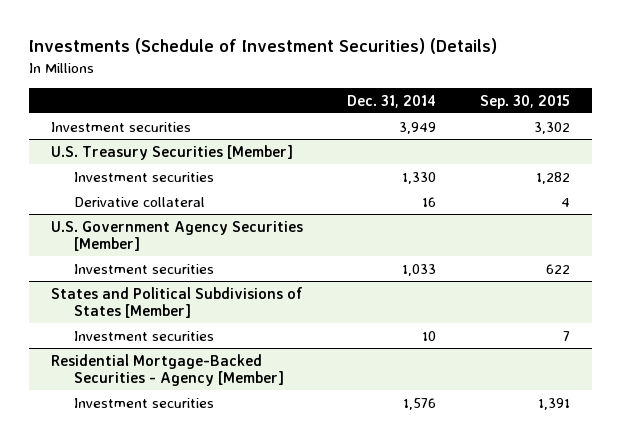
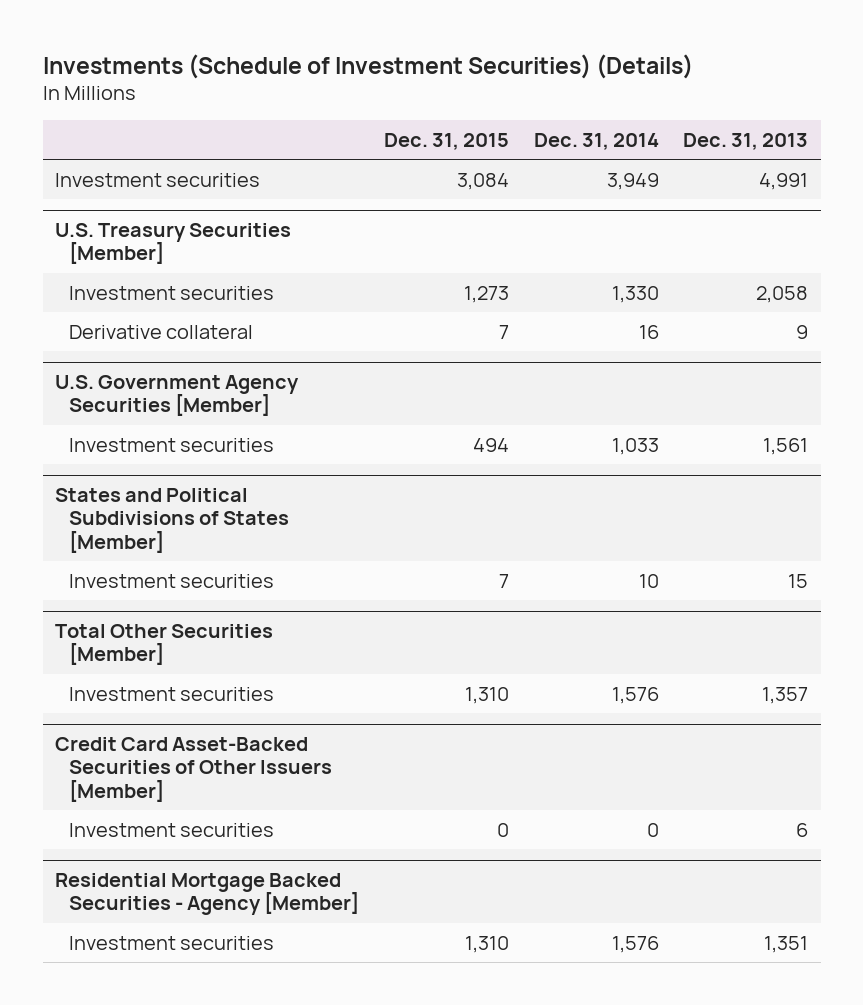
- | Dec. 31, 2014 | Sep. 30, 2015
+ | Dec. 31, 2015 | Dec. 31, 2014 | Dec. 31, 2013
- Residential Mortgage-Backed Securities - Agency [Member]
+ Total Other Securities [Member]
+ Credit Card Asset-Backed Securities of Other Issuers [Member]
+ Investment securities | 0 | 0 | 6
+ Residential Mortgage Backed Securities - Agency [Member]
+ Investment securities | 1,310 | 1,576 | 1,351

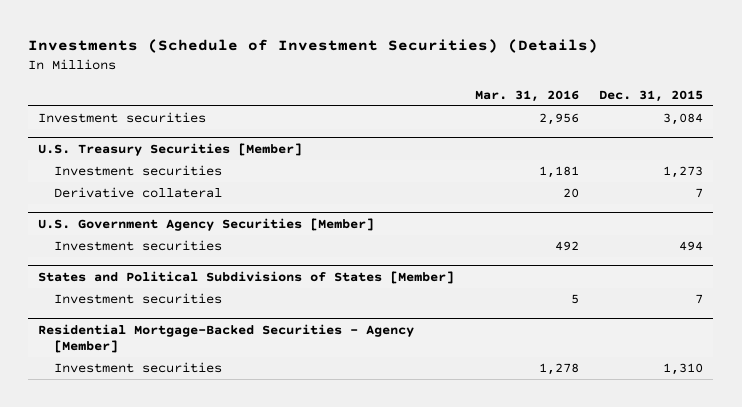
- | Dec. 31, 2015 | Dec. 31, 2014 | Dec. 31, 2013
+ | Mar. 31, 2016 | Dec. 31, 2015
- Total Other Securities [Member]
- Investment securities | 1,310 | 1,576 | 1,357
- Credit Card Asset-Backed Securities of Other Issuers [Member]
- Investment securities | 0 | 0 | 6
- Residential Mortgage Backed Securities - Agency [Member]
+ Residential Mortgage-Backed Securities - Agency [Member]

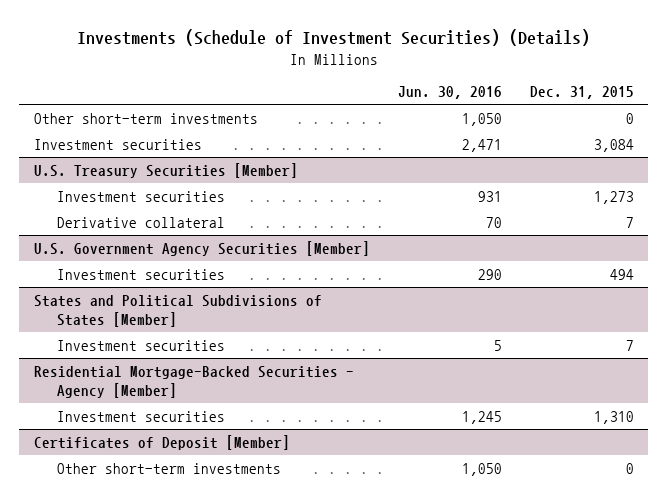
- | Mar. 31, 2016 | Dec. 31, 2015
+ | Jun. 30, 2016 | Dec. 31, 2015
+ Other short-term investments | 1,050 | 0
+ Certificates of Deposit [Member]
+ Other short-term investments | 1,050 | 0

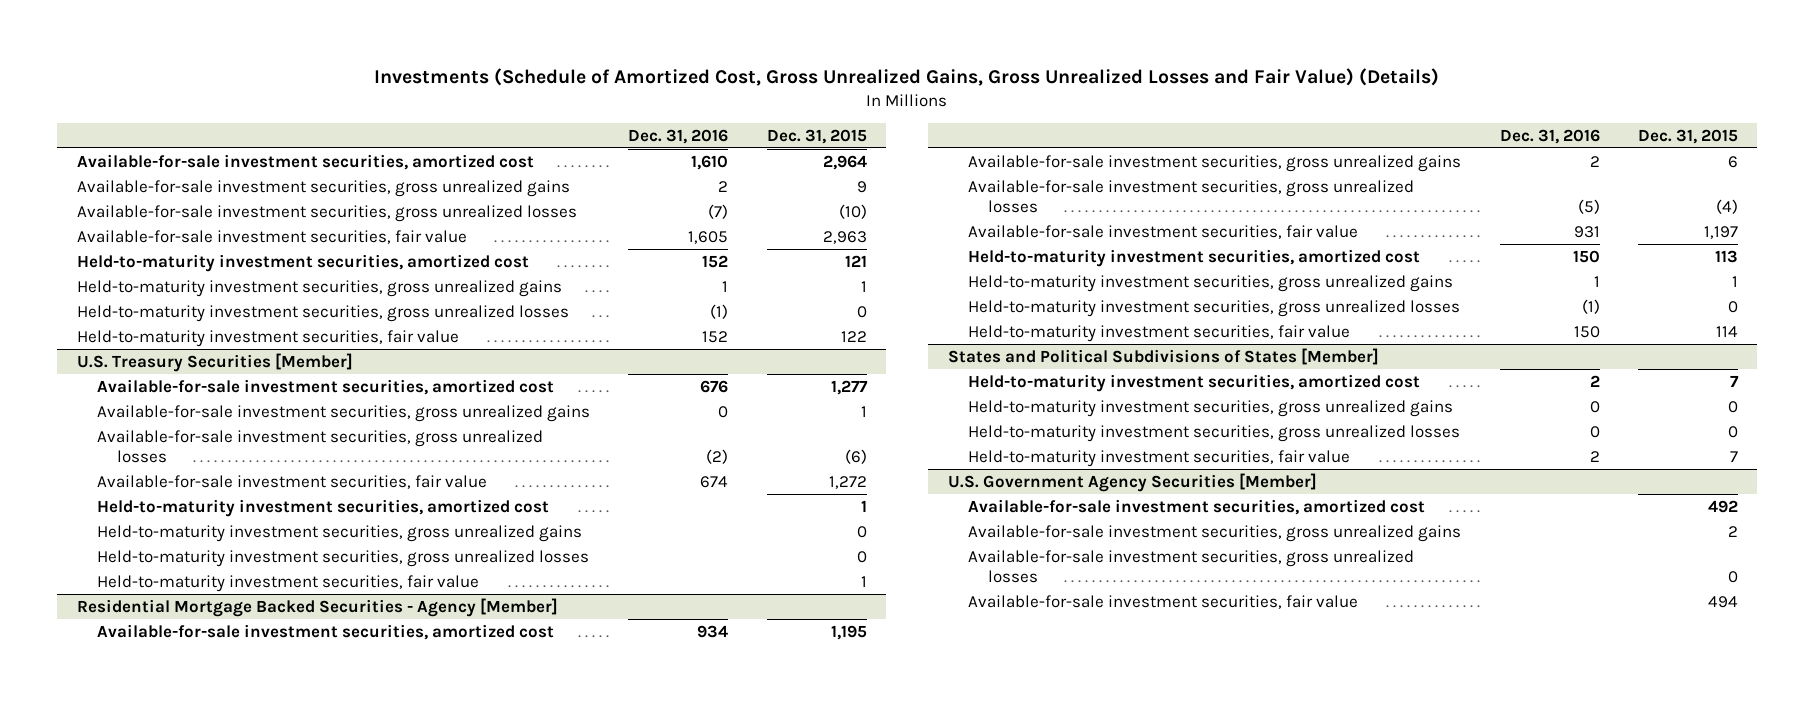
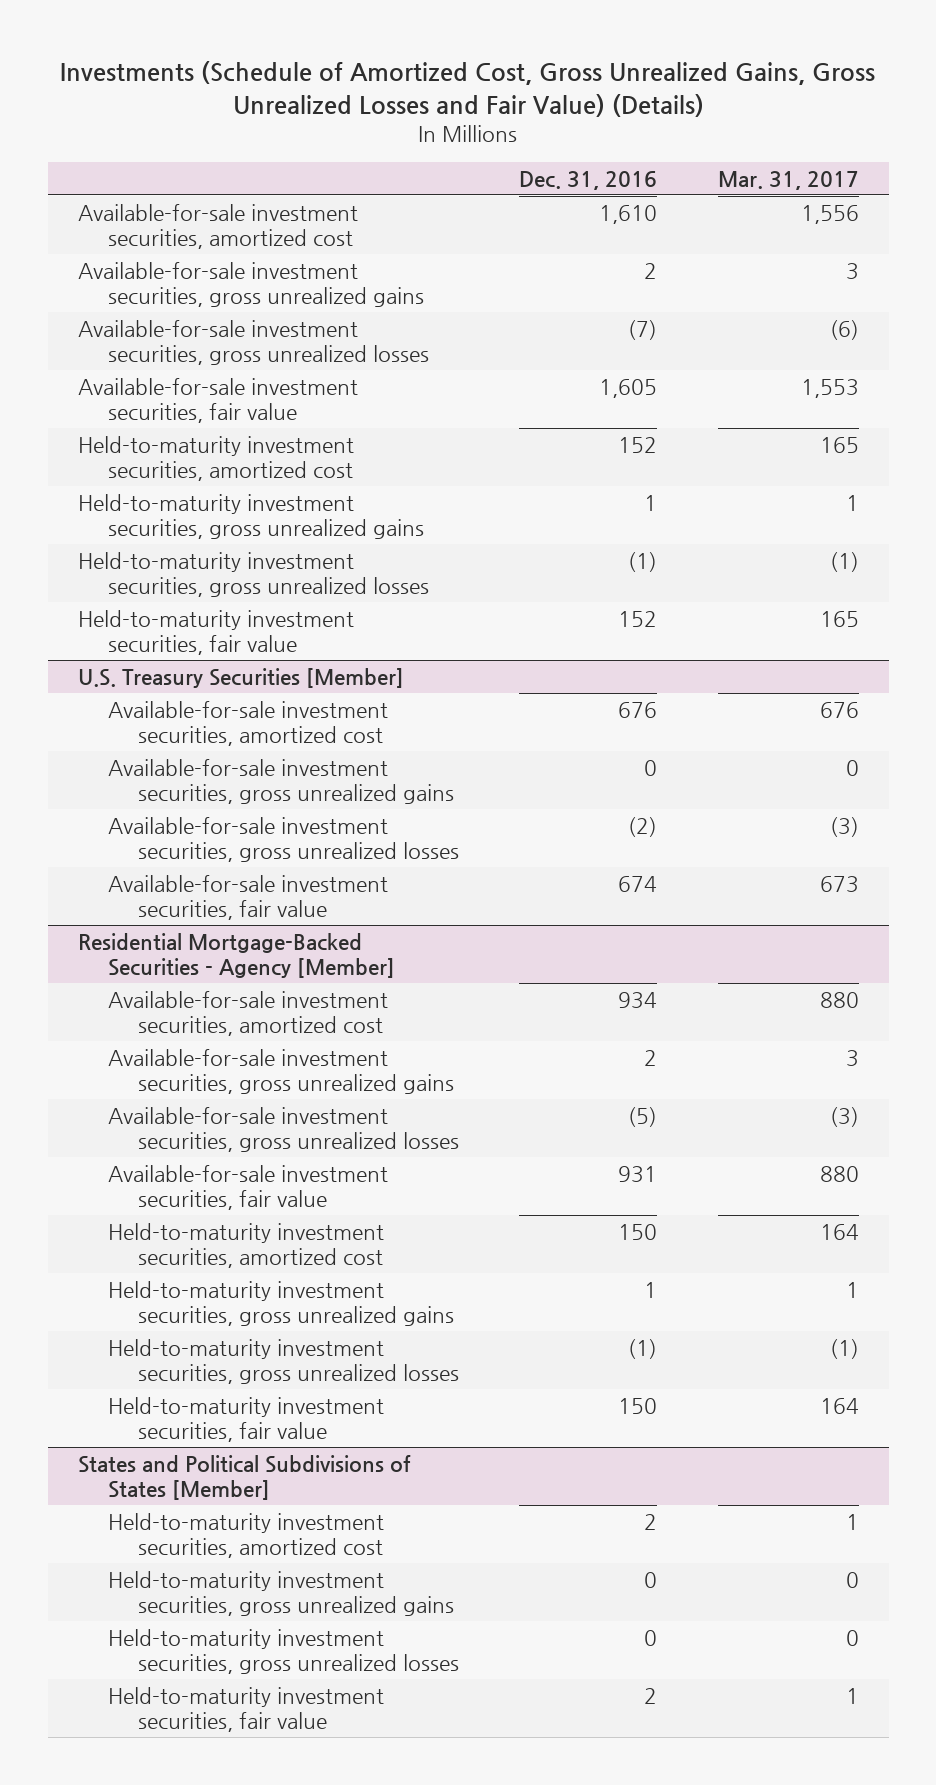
- | Dec. 31, 2016 | Dec. 31, 2015
+ | Dec. 31, 2016 | Mar. 31, 2017
@ U.S. Treasury Securities [Member]
- Held-to-maturity investment securities, amortized cost | | 1
- Held-to-maturity investment securities, gross unrealized gains | | 0
- Held-to-maturity investment securities, gross unrealized losses | | 0
- Held-to-maturity investment securities, fair value | | 1
- Residential Mortgage Backed Securities - Agency [Member]
+ Residential Mortgage-Backed Securities - Agency [Member]
- U.S. Government Agency Securities [Member]
- Available-for-sale investment securities, amortized cost | | 492
- Available-for-sale investment securities, gross unrealized gains | | 2
- Available-for-sale investment securities, gross unrealized losses | | 0
- Available-for-sale investment securities, fair value | | 494

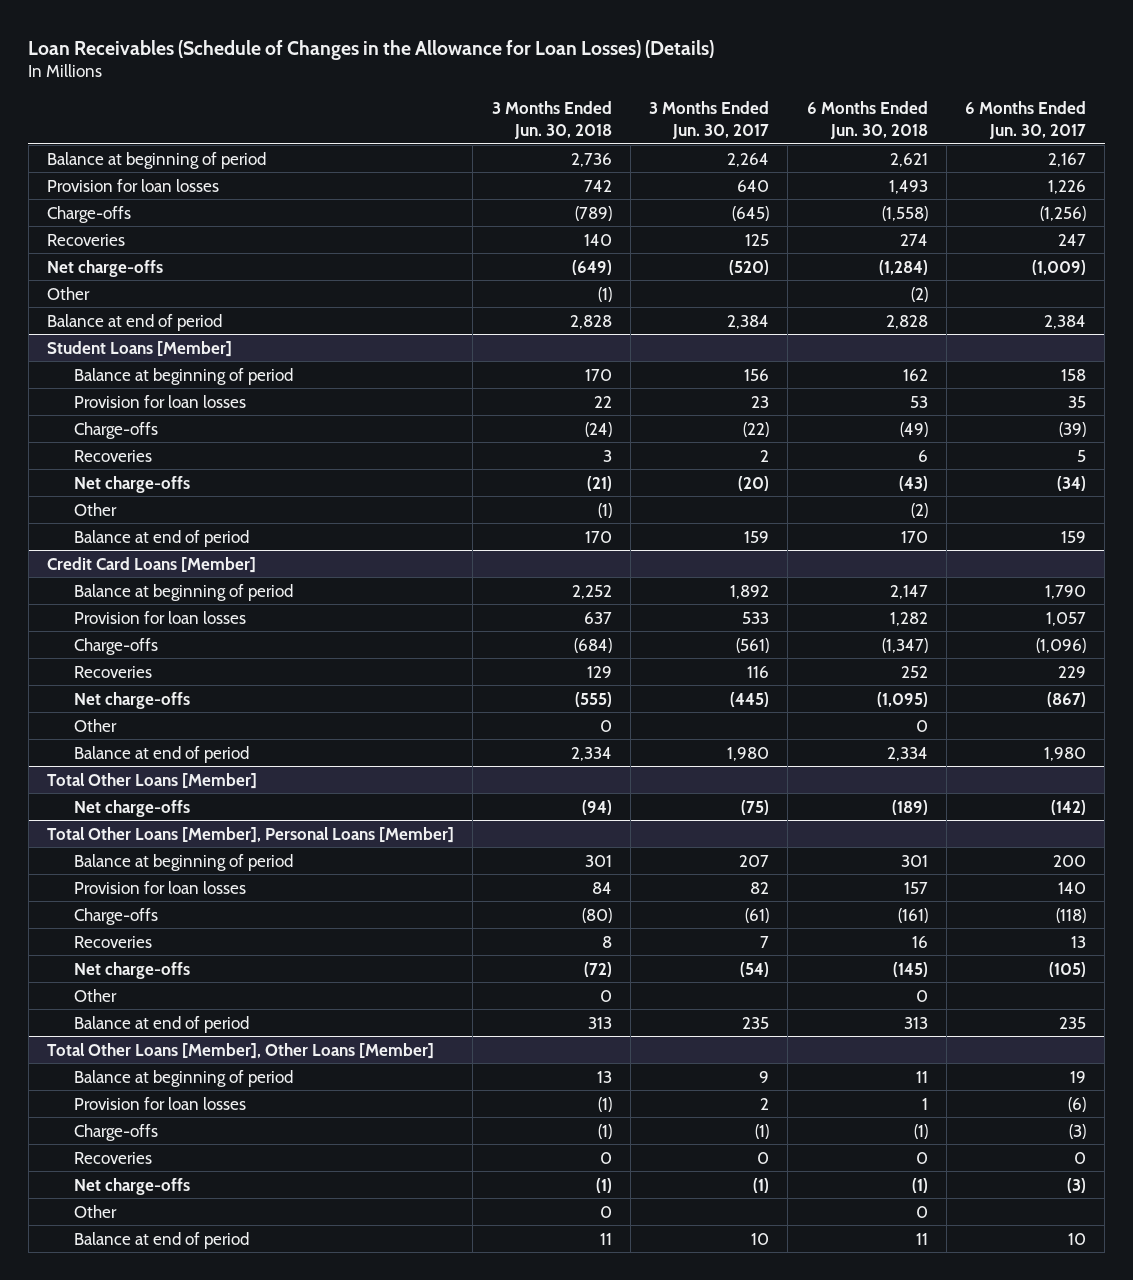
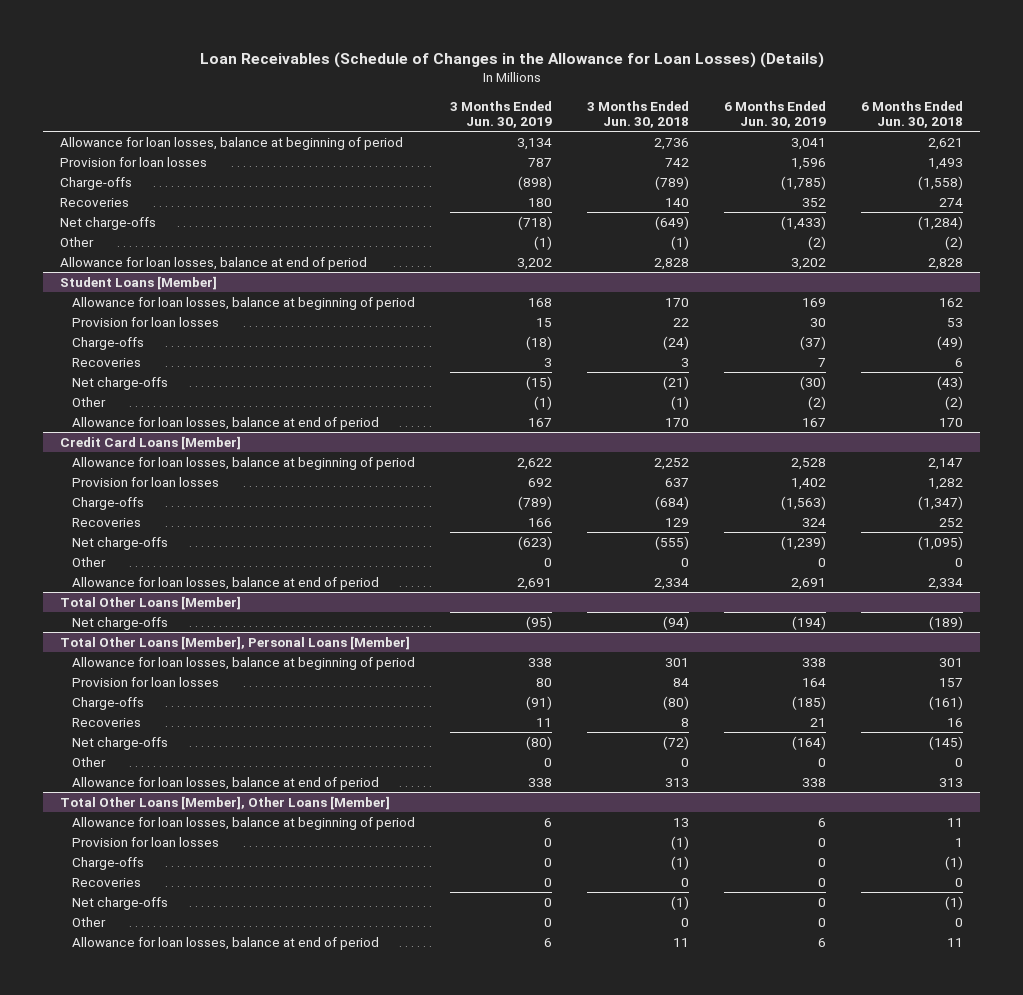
- | 3 Months Ended Jun. 30, 2018 | 3 Months Ended Jun. 30, 2017 | 6 Months Ended Jun. 30, 2018 | 6 Months Ended Jun. 30, 2017
+ | 3 Months Ended Jun. 30, 2019 | 3 Months Ended Jun. 30, 2018 | 6 Months Ended Jun. 30, 2019 | 6 Months Ended Jun. 30, 2018
- Balance at beginning of period | 2,736 | 2,264 | 2,621 | 2,167
+ Allowance for loan losses, balance at beginning of period | 3,134 | 2,736 | 3,041 | 2,621
- Balance at end of period | 2,828 | 2,384 | 2,828 | 2,384
+ Allowance for loan losses, balance at end of period | 3,202 | 2,828 | 3,202 | 2,828
@ Student Loans [Member]
- Balance at beginning of period | 170 | 156 | 162 | 158
+ Allowance for loan losses, balance at beginning of period | 168 | 170 | 169 | 162
- Balance at end of period | 170 | 159 | 170 | 159
+ Allowance for loan losses, balance at end of period | 167 | 170 | 167 | 170
@ Credit Card Loans [Member]
- Balance at beginning of period | 2,252 | 1,892 | 2,147 | 1,790
+ Allowance for loan losses, balance at beginning of period | 2,622 | 2,252 | 2,528 | 2,147
- Balance at end of period | 2,334 | 1,980 | 2,334 | 1,980
+ Allowance for loan losses, balance at end of period | 2,691 | 2,334 | 2,691 | 2,334
@ Total Other Loans [Member], Personal Loans [Member]
- Balance at beginning of period | 301 | 207 | 301 | 200
+ Allowance for loan losses, balance at beginning of period | 338 | 301 | 338 | 301
- Balance at end of period | 313 | 235 | 313 | 235
+ Allowance for loan losses, balance at end of period | 338 | 313 | 338 | 313
@ Total Other Loans [Member], Other Loans [Member]
- Balance at beginning of period | 13 | 9 | 11 | 19
+ Allowance for loan losses, balance at beginning of period | 6 | 13 | 6 | 11
- Balance at end of period | 11 | 10 | 11 | 10
+ Allowance for loan losses, balance at end of period | 6 | 11 | 6 | 11

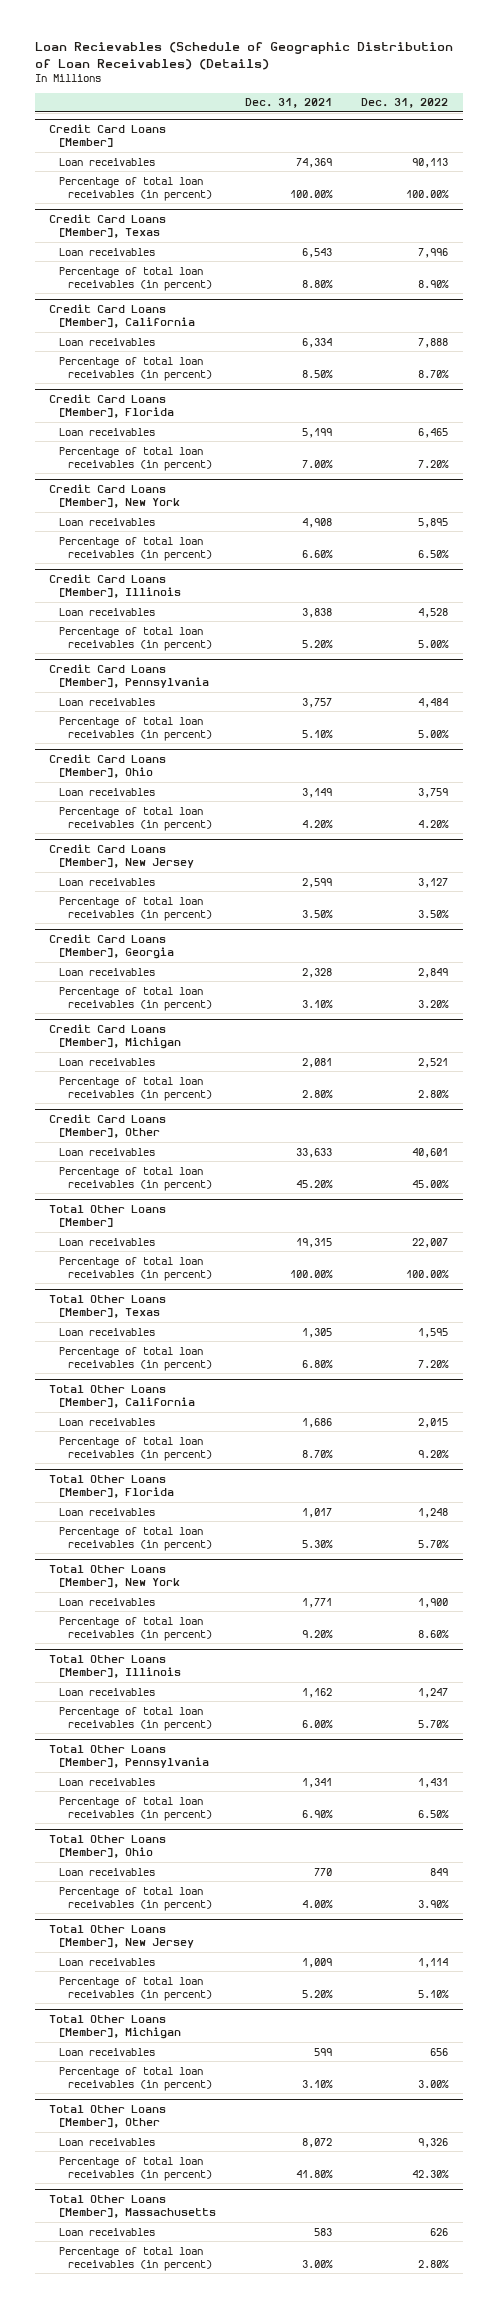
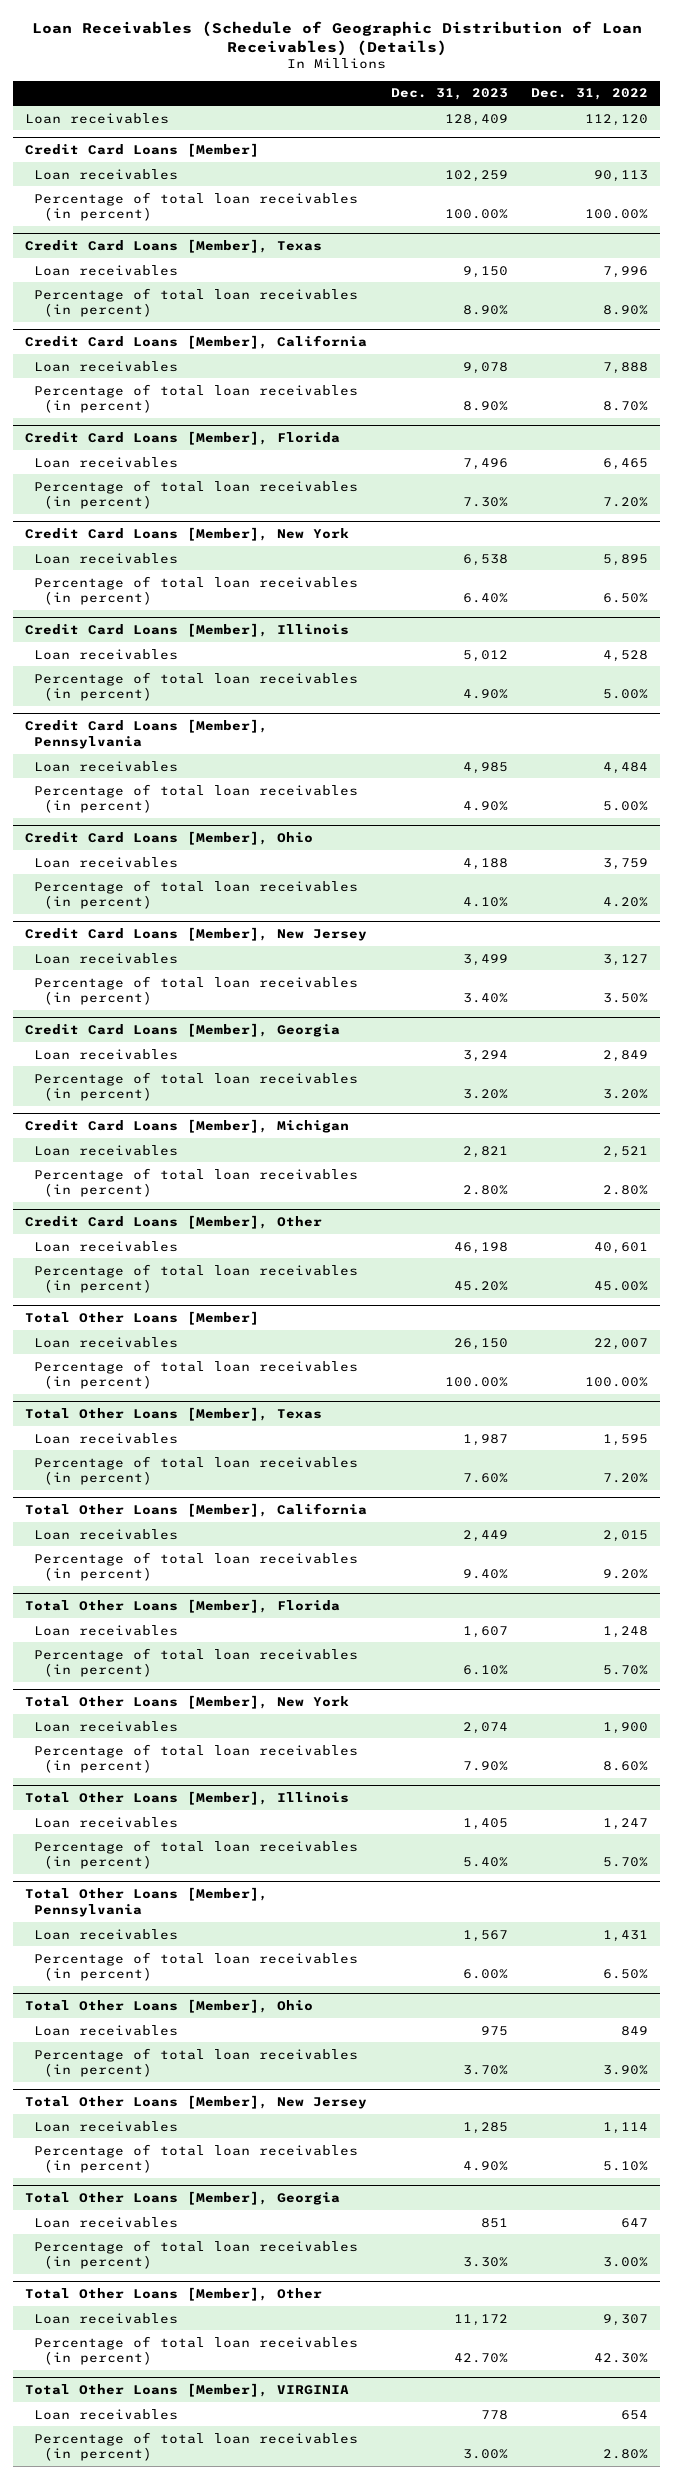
- Loan Recievables (Schedule of Geographic Distribution of Loan Receivables) (Details)
+ Loan Receivables (Schedule of Geographic Distribution of Loan Receivables) (Details)
- | Dec. 31, 2021 | Dec. 31, 2022
+ | Dec. 31, 2023 | Dec. 31, 2022
+ Loan receivables | 128,409 | 112,120
- Total Other Loans [Member], Michigan
- Loan receivables | 599 | 656
+ Total Other Loans [Member], Georgia
+ Loan receivables | 851 | 647
@ Total Other Loans [Member], Other
- Loan receivables | 8,072 | 9,326
+ Loan receivables | 11,172 | 9,307
- Total Other Loans [Member], Massachusetts
- Loan receivables | 583 | 626
+ Total Other Loans [Member], VIRGINIA
+ Loan receivables | 778 | 654

